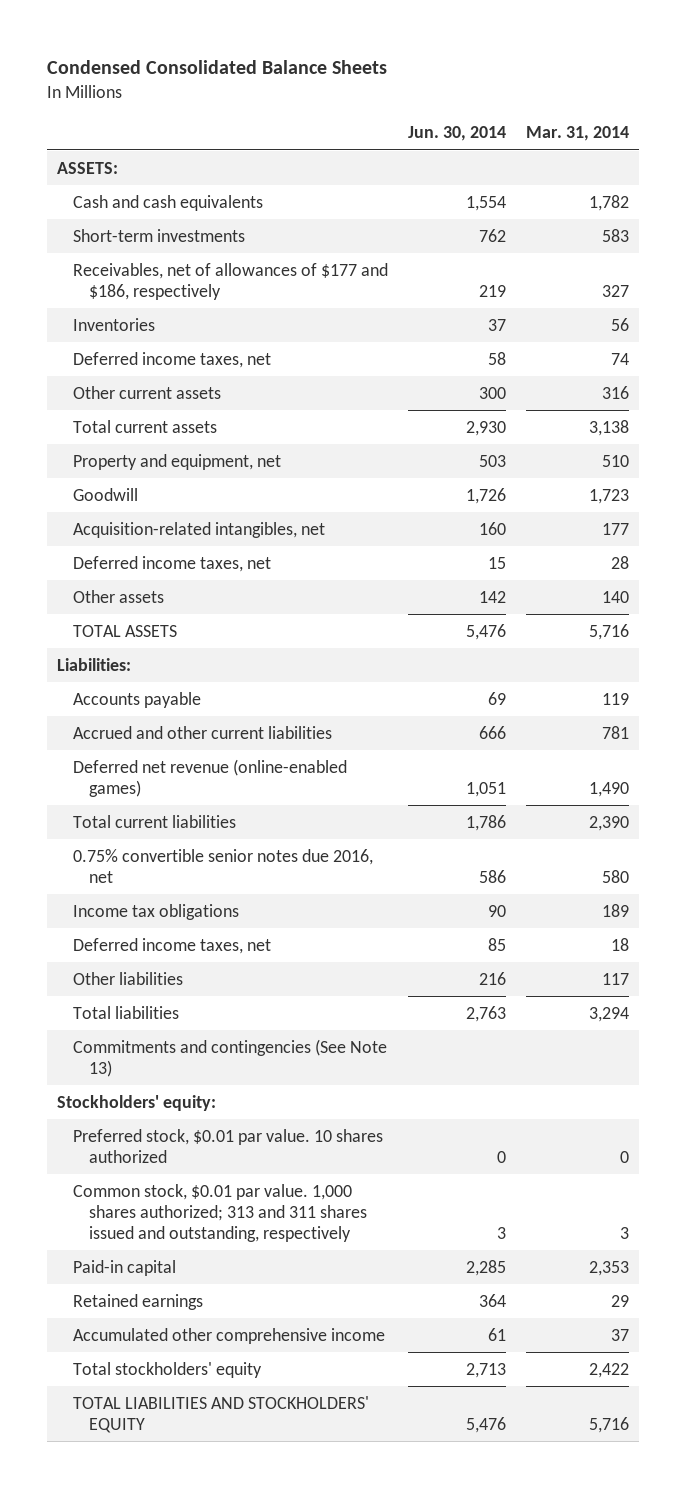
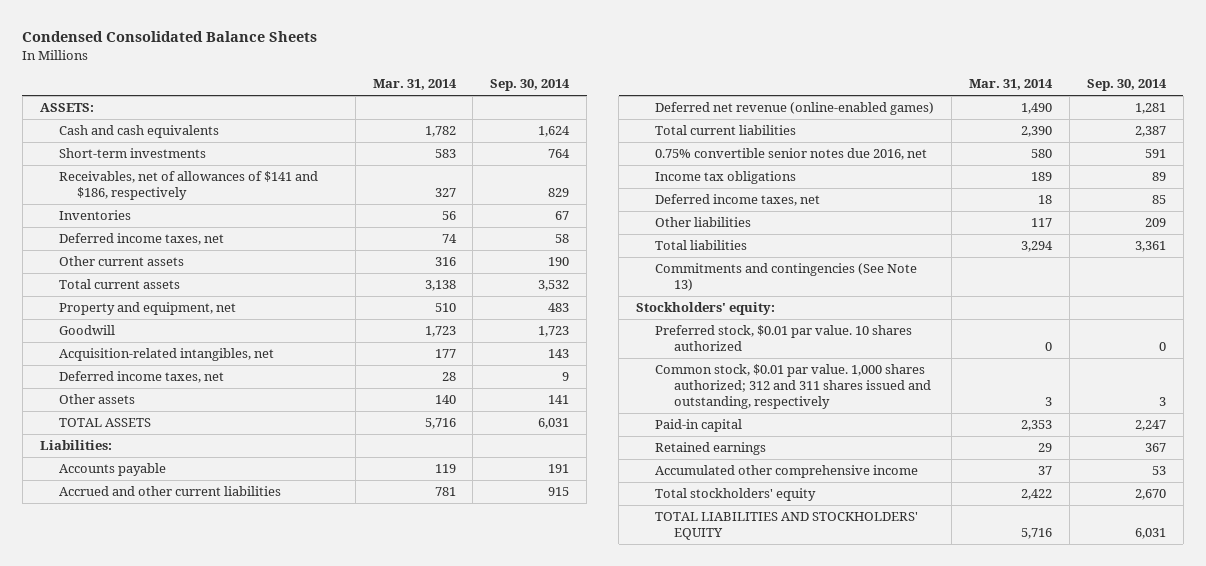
- | Jun. 30, 2014 | Mar. 31, 2014
+ | Mar. 31, 2014 | Sep. 30, 2014
- Receivables, net of allowances of $177 and $186, respectively | 219 | 327
+ Receivables, net of allowances of $141 and $186, respectively | 327 | 829
- Common stock, $0.01 par value. 1,000 shares authorized; 313 and 311 shares issued and outstanding, respectively | 3 | 3
+ Common stock, $0.01 par value. 1,000 shares authorized; 312 and 311 shares issued and outstanding, respectively | 3 | 3

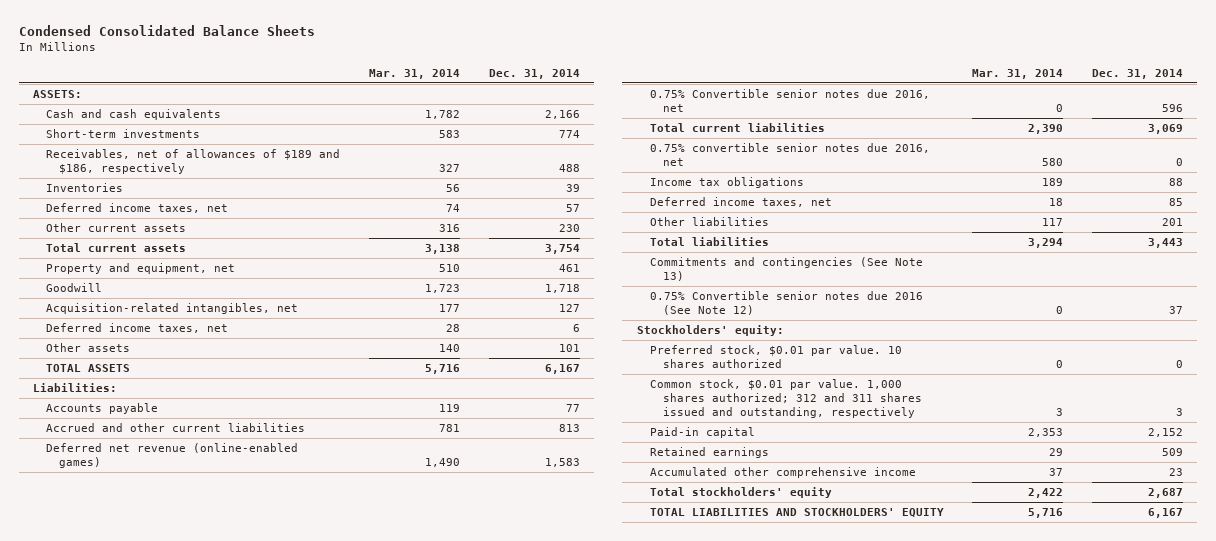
- | Mar. 31, 2014 | Sep. 30, 2014
+ | Mar. 31, 2014 | Dec. 31, 2014
- Receivables, net of allowances of $141 and $186, respectively | 327 | 829
+ Receivables, net of allowances of $189 and $186, respectively | 327 | 488
+ 0.75% Convertible senior notes due 2016, net | 0 | 596
+ 0.75% Convertible senior notes due 2016 (See Note 12) | 0 | 37

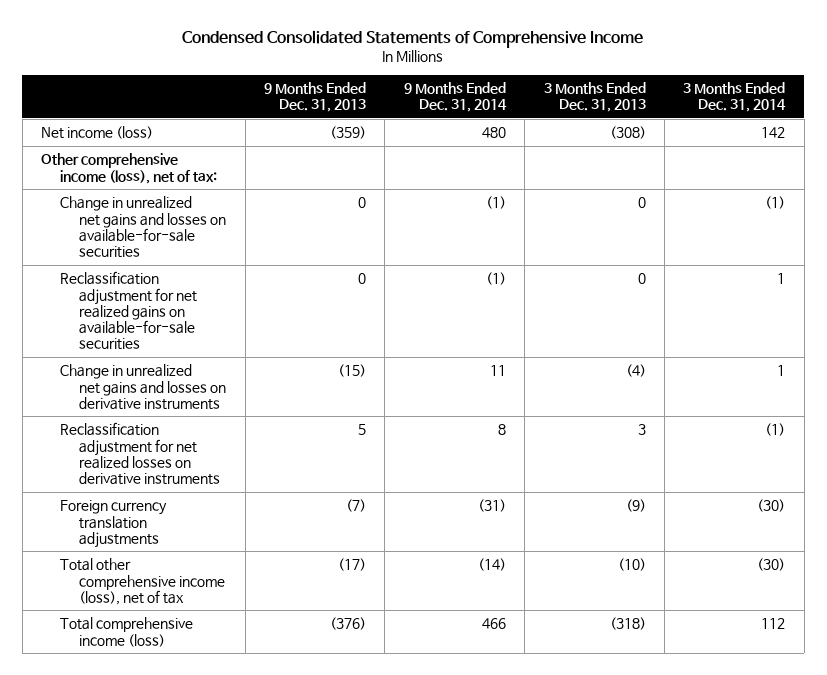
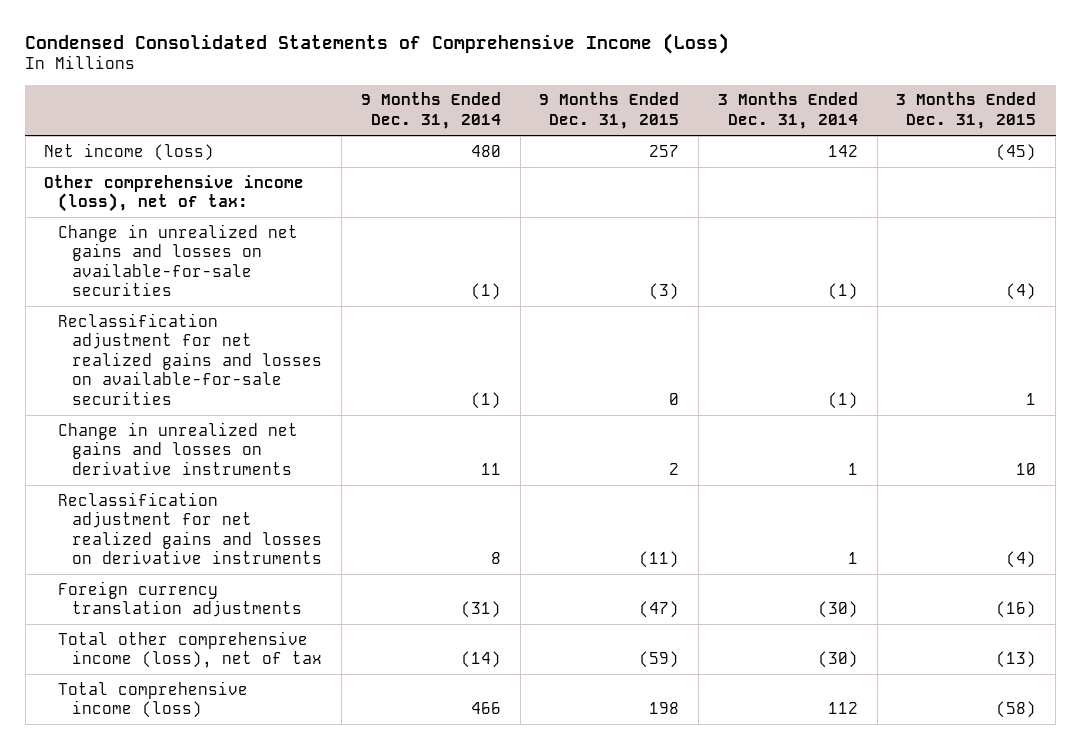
- Condensed Consolidated Statements of Comprehensive Income
+ Condensed Consolidated Statements of Comprehensive Income (Loss)
- | 9 Months Ended Dec. 31, 2013 | 9 Months Ended Dec. 31, 2014 | 3 Months Ended Dec. 31, 2013 | 3 Months Ended Dec. 31, 2014
+ | 9 Months Ended Dec. 31, 2014 | 9 Months Ended Dec. 31, 2015 | 3 Months Ended Dec. 31, 2014 | 3 Months Ended Dec. 31, 2015
- Reclassification adjustment for net realized gains on available-for-sale securities | 0 | (1) | 0 | 1
+ Reclassification adjustment for net realized gains and losses on available-for-sale securities | (1) | 0 | (1) | 1
- Reclassification adjustment for net realized losses on derivative instruments | 5 | 8 | 3 | (1)
+ Reclassification adjustment for net realized gains and losses on derivative instruments | 8 | (11) | 1 | (4)

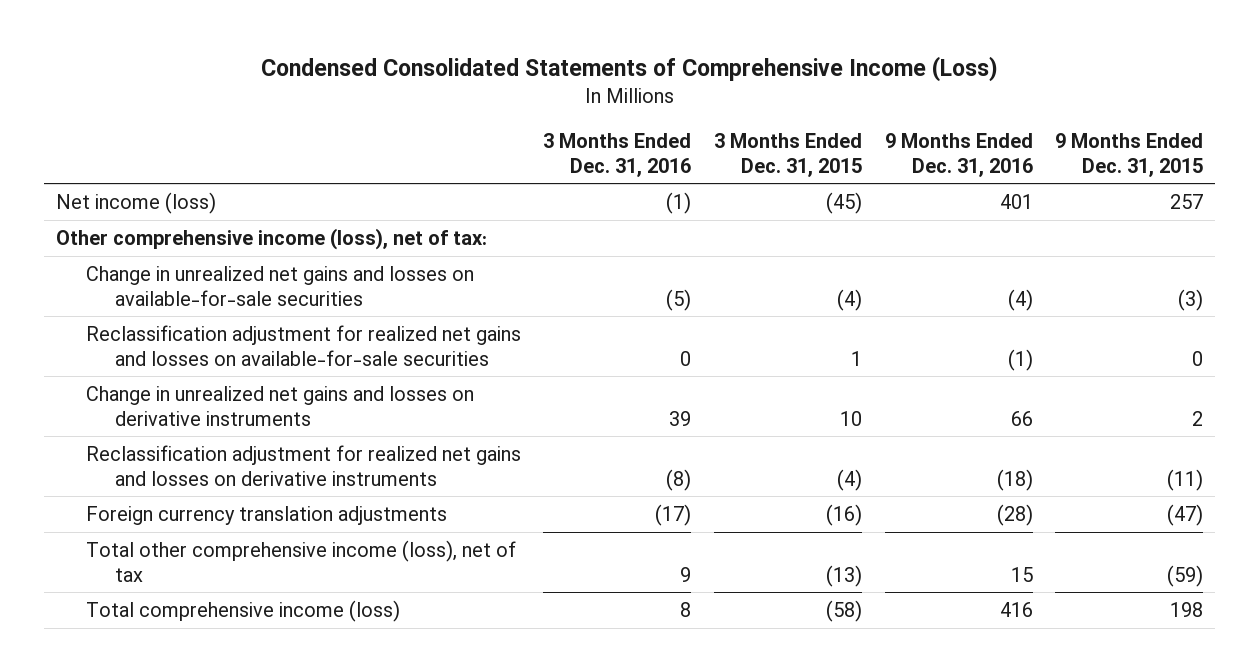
- | 9 Months Ended Dec. 31, 2014 | 9 Months Ended Dec. 31, 2015 | 3 Months Ended Dec. 31, 2014 | 3 Months Ended Dec. 31, 2015
+ | 3 Months Ended Dec. 31, 2016 | 3 Months Ended Dec. 31, 2015 | 9 Months Ended Dec. 31, 2016 | 9 Months Ended Dec. 31, 2015
- Reclassification adjustment for net realized gains and losses on available-for-sale securities | (1) | 0 | (1) | 1
+ Reclassification adjustment for realized net gains and losses on available-for-sale securities | 0 | 1 | (1) | 0
- Reclassification adjustment for net realized gains and losses on derivative instruments | 8 | (11) | 1 | (4)
+ Reclassification adjustment for realized net gains and losses on derivative instruments | (8) | (4) | (18) | (11)

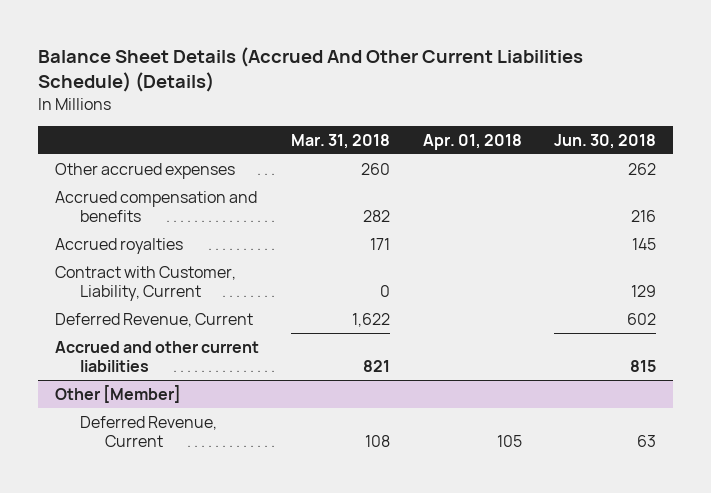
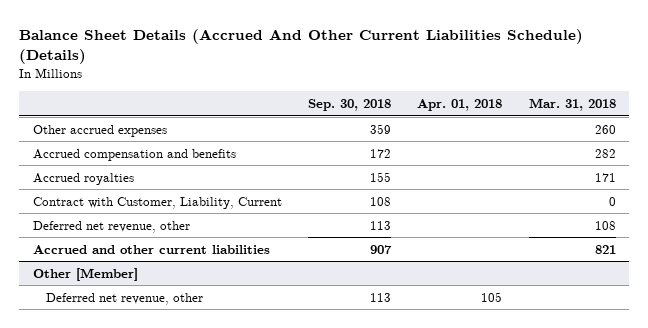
- | Mar. 31, 2018 | Apr. 01, 2018 | Jun. 30, 2018
+ | Sep. 30, 2018 | Apr. 01, 2018 | Mar. 31, 2018
- Deferred Revenue, Current | 1,622 | | 602
+ Deferred net revenue, other | 113 | | 108
@ Other [Member]
- Deferred Revenue, Current | 108 | 105 | 63
+ Deferred net revenue, other | 113 | 105 |

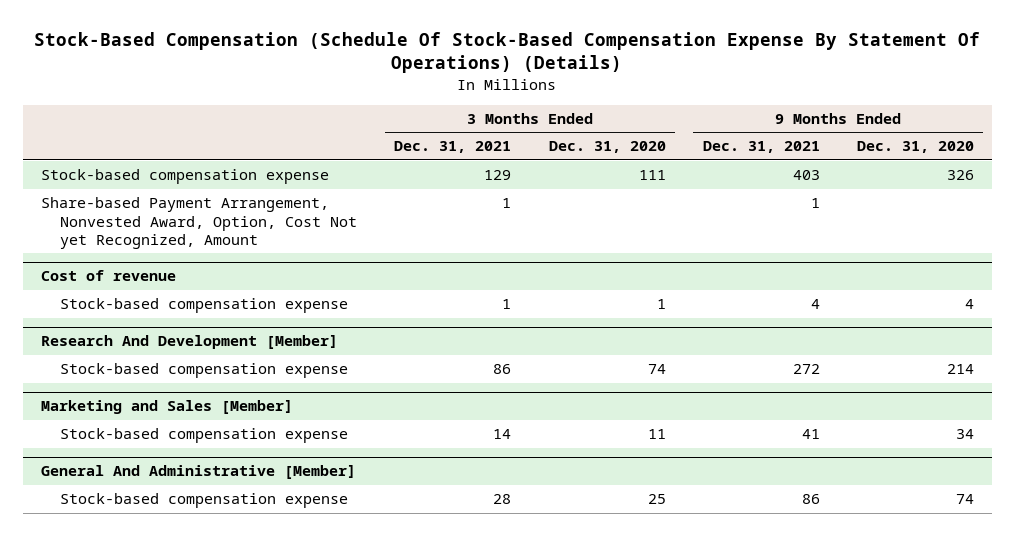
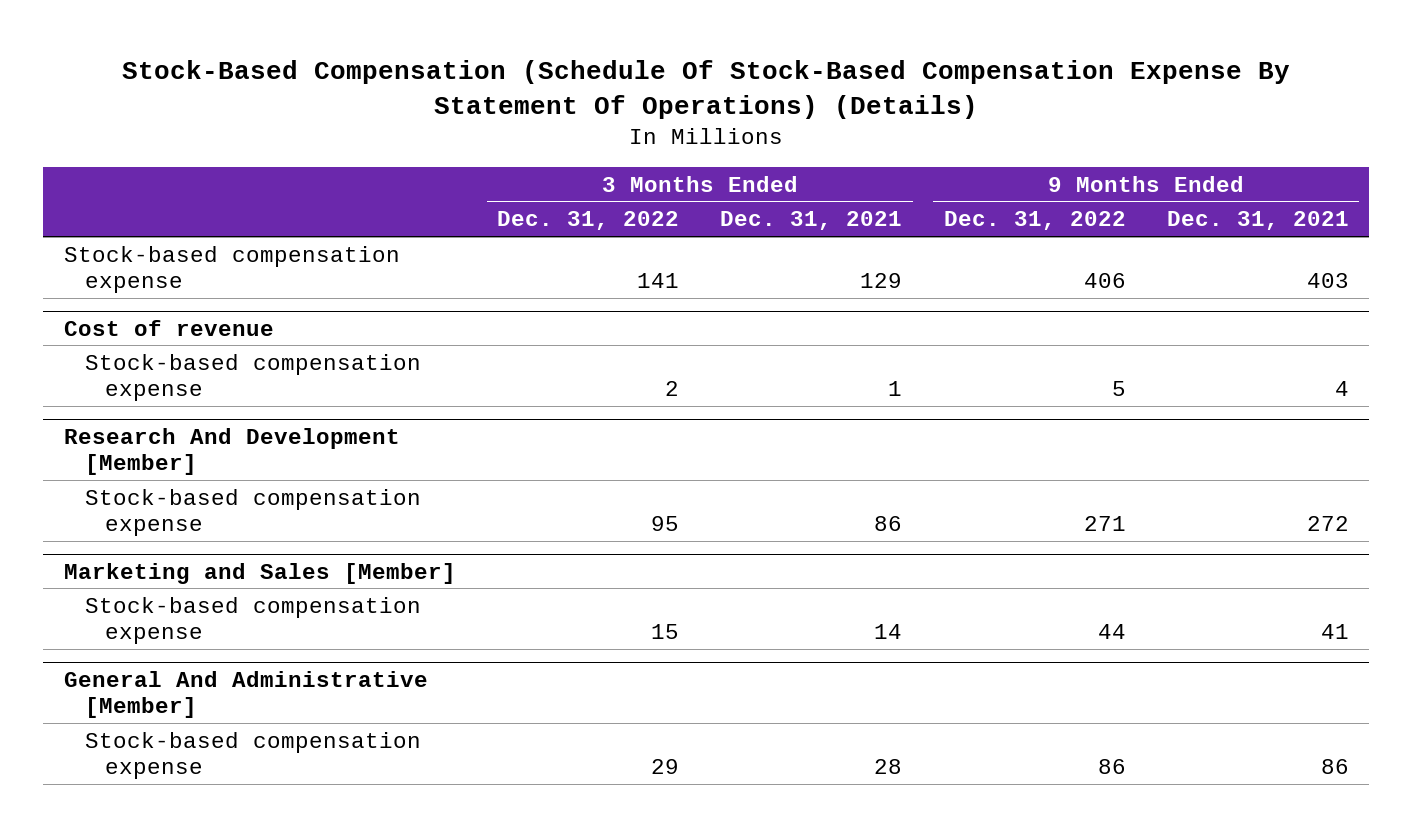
- | 3 Months Ended Dec. 31, 2021 | 3 Months Ended Dec. 31, 2020 | 9 Months Ended Dec. 31, 2021 | 9 Months Ended Dec. 31, 2020
+ | 3 Months Ended Dec. 31, 2022 | 3 Months Ended Dec. 31, 2021 | 9 Months Ended Dec. 31, 2022 | 9 Months Ended Dec. 31, 2021
- Share-based Payment Arrangement, Nonvested Award, Option, Cost Not yet Recognized, Amount | 1 | | 1 |

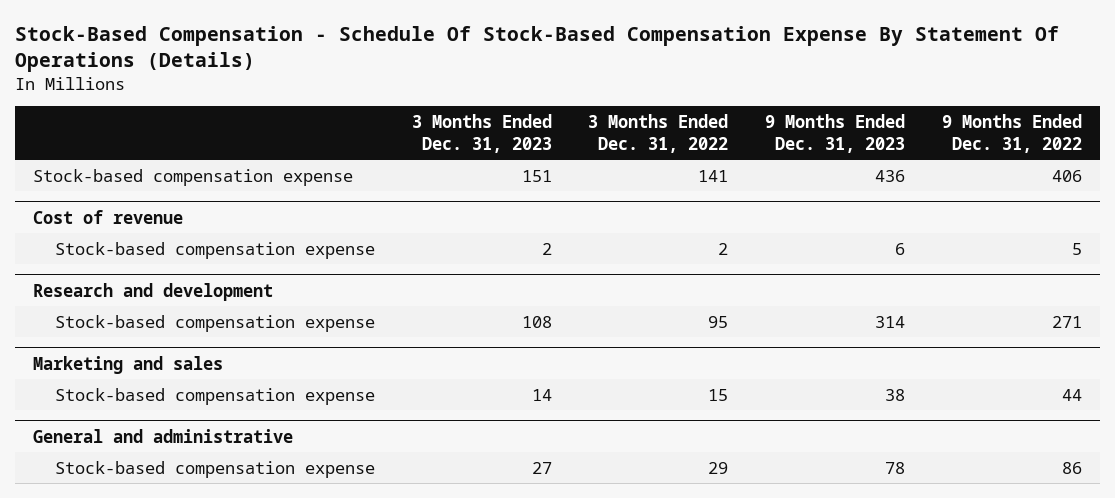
- Stock-Based Compensation (Schedule Of Stock-Based Compensation Expense By Statement Of Operations) (Details)
+ Stock-Based Compensation - Schedule Of Stock-Based Compensation Expense By Statement Of Operations (Details)
- | 3 Months Ended Dec. 31, 2022 | 3 Months Ended Dec. 31, 2021 | 9 Months Ended Dec. 31, 2022 | 9 Months Ended Dec. 31, 2021
+ | 3 Months Ended Dec. 31, 2023 | 3 Months Ended Dec. 31, 2022 | 9 Months Ended Dec. 31, 2023 | 9 Months Ended Dec. 31, 2022
- Research And Development [Member]
+ Research and development
- Marketing and Sales [Member]
+ Marketing and sales
- General And Administrative [Member]
+ General and administrative

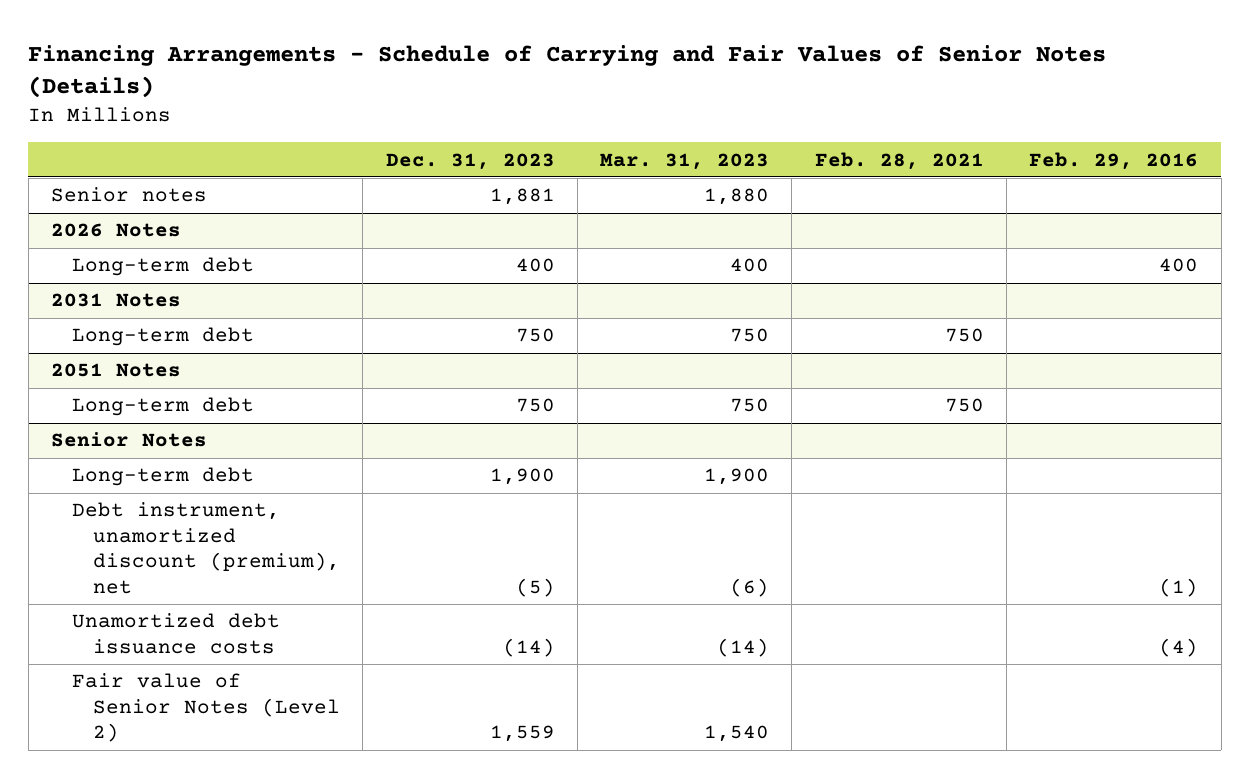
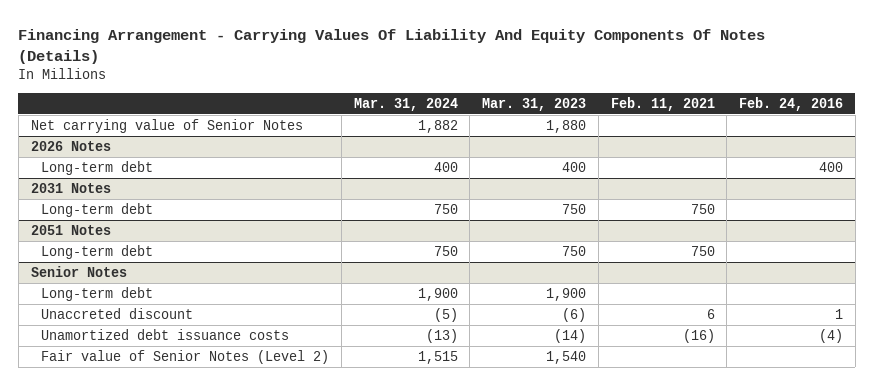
- Financing Arrangements - Schedule of Carrying and Fair Values of Senior Notes (Details)
+ Financing Arrangement - Carrying Values Of Liability And Equity Components Of Notes (Details)
- | Dec. 31, 2023 | Mar. 31, 2023 | Feb. 28, 2021 | Feb. 29, 2016
+ | Mar. 31, 2024 | Mar. 31, 2023 | Feb. 11, 2021 | Feb. 24, 2016
- Senior notes | 1,881 | 1,880 | |
+ Net carrying value of Senior Notes | 1,882 | 1,880 | |
@ Senior Notes
- Debt instrument, unamortized discount (premium), net | (5) | (6) | | (1)
+ Unaccreted discount | (5) | (6) | 6 | 1

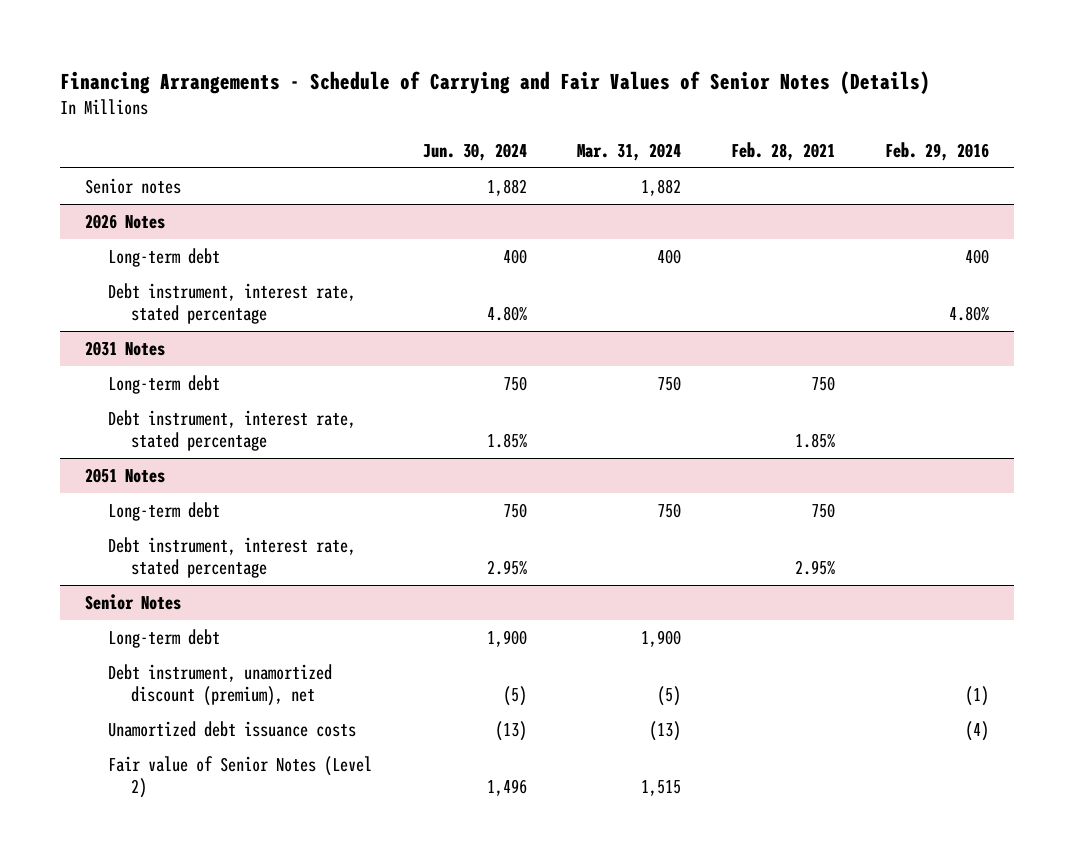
- Financing Arrangement - Carrying Values Of Liability And Equity Components Of Notes (Details)
+ Financing Arrangements - Schedule of Carrying and Fair Values of Senior Notes (Details)
- | Mar. 31, 2024 | Mar. 31, 2023 | Feb. 11, 2021 | Feb. 24, 2016
+ | Jun. 30, 2024 | Mar. 31, 2024 | Feb. 28, 2021 | Feb. 29, 2016
- Net carrying value of Senior Notes | 1,882 | 1,880 | |
+ Senior notes | 1,882 | 1,882 | |
@ 2026 Notes
+ Debt instrument, interest rate, stated percentage | 4.80% | | | 4.80%
@ 2031 Notes
+ Debt instrument, interest rate, stated percentage | 1.85% | | 1.85% |
@ 2051 Notes
+ Debt instrument, interest rate, stated percentage | 2.95% | | 2.95% |
@ Senior Notes
- Unaccreted discount | (5) | (6) | 6 | 1
+ Debt instrument, unamortized discount (premium), net | (5) | (5) | | (1)

